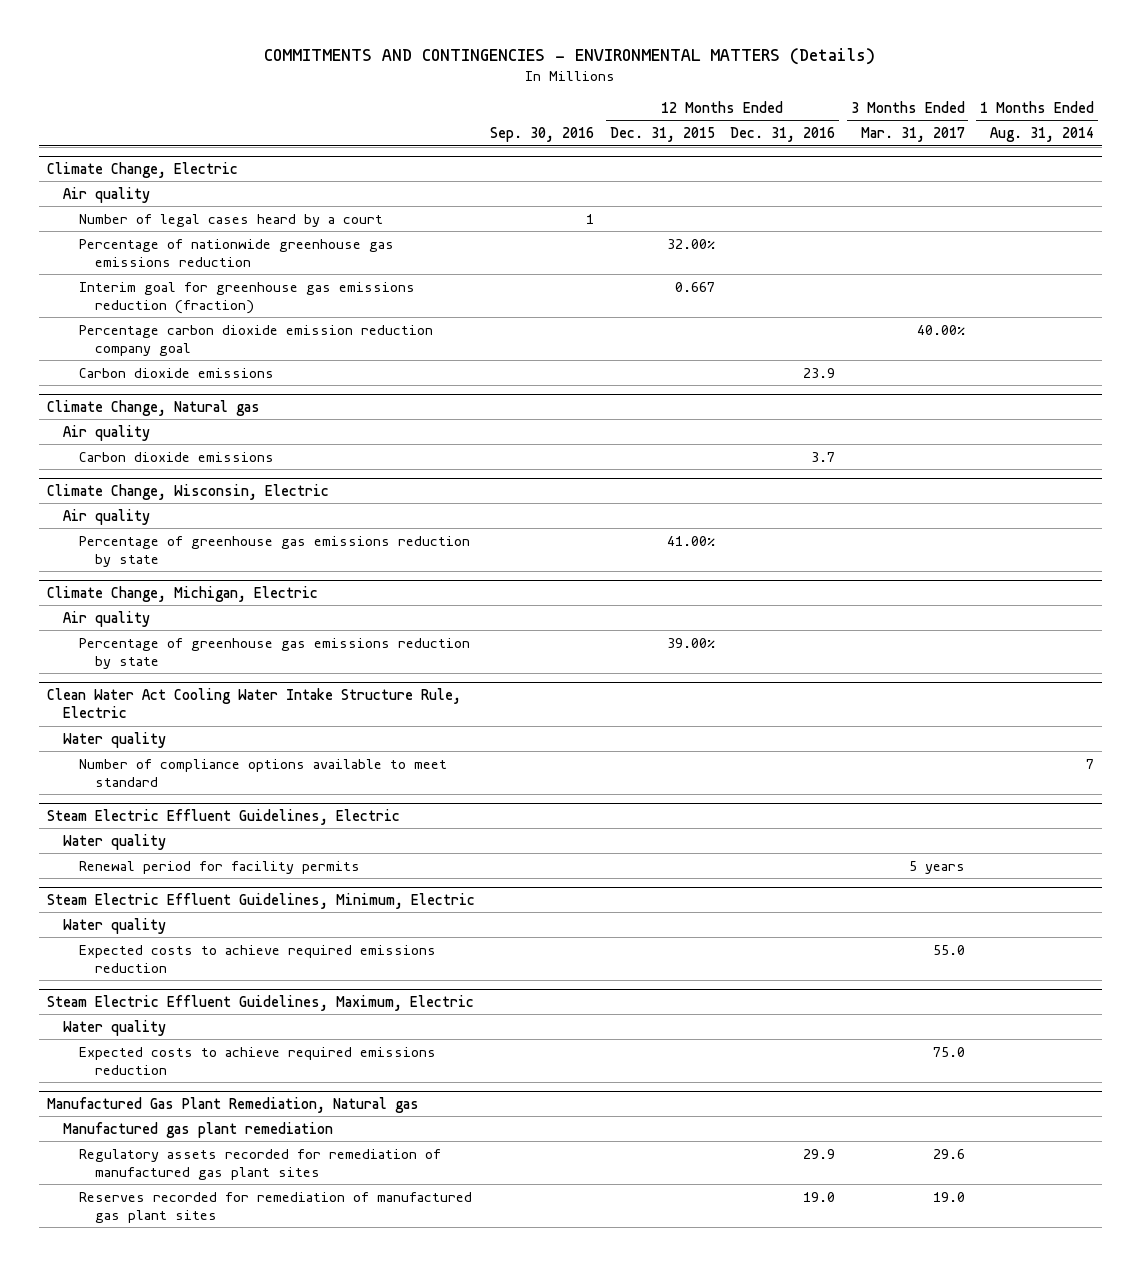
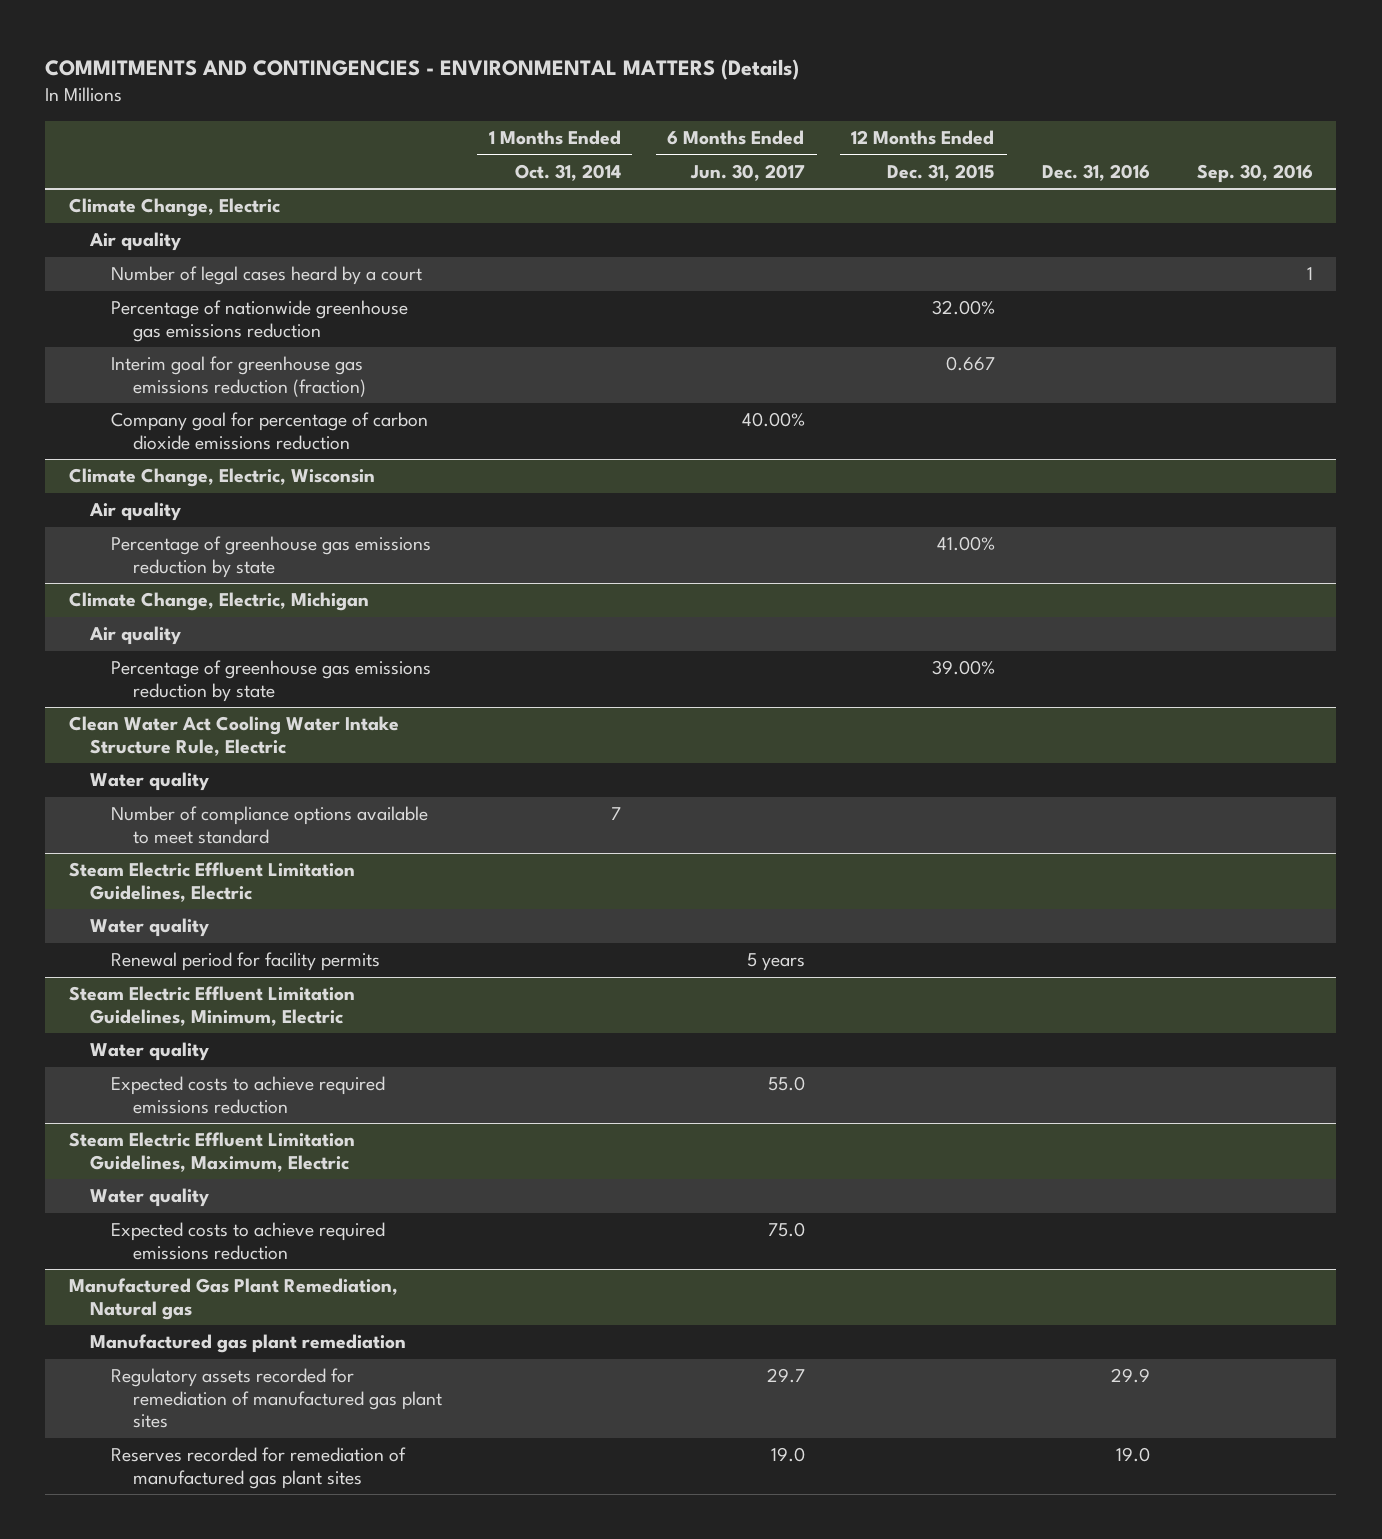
- | Sep. 30, 2016 | 12 Months Ended Dec. 31, 2015 | 12 Months Ended Dec. 31, 2016 | 3 Months Ended Mar. 31, 2017 | 1 Months Ended Aug. 31, 2014
+ | 1 Months Ended Oct. 31, 2014 | 6 Months Ended Jun. 30, 2017 | 12 Months Ended Dec. 31, 2015 | Dec. 31, 2016 | Sep. 30, 2016
@ Climate Change, Electric
- Percentage carbon dioxide emission reduction company goal | | | | 40.00% |
- Carbon dioxide emissions | | | 23.9 | |
- Climate Change, Natural gas
- Air quality
- Carbon dioxide emissions | | | 3.7 | |
- Climate Change, Wisconsin, Electric
@ Climate Change, Electric
+ Company goal for percentage of carbon dioxide emissions reduction | | 40.00% | | |
+ Climate Change, Electric, Wisconsin
- Climate Change, Michigan, Electric
+ Climate Change, Electric, Michigan
- Steam Electric Effluent Guidelines, Electric
+ Steam Electric Effluent Limitation Guidelines, Electric
- Steam Electric Effluent Guidelines, Minimum, Electric
+ Steam Electric Effluent Limitation Guidelines, Minimum, Electric
- Steam Electric Effluent Guidelines, Maximum, Electric
+ Steam Electric Effluent Limitation Guidelines, Maximum, Electric

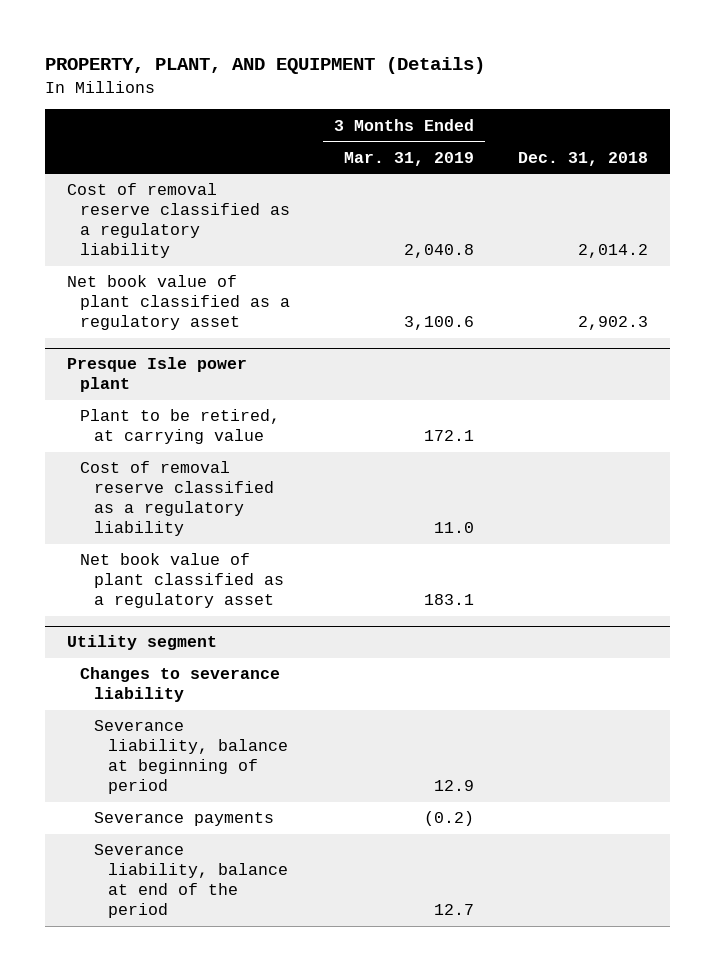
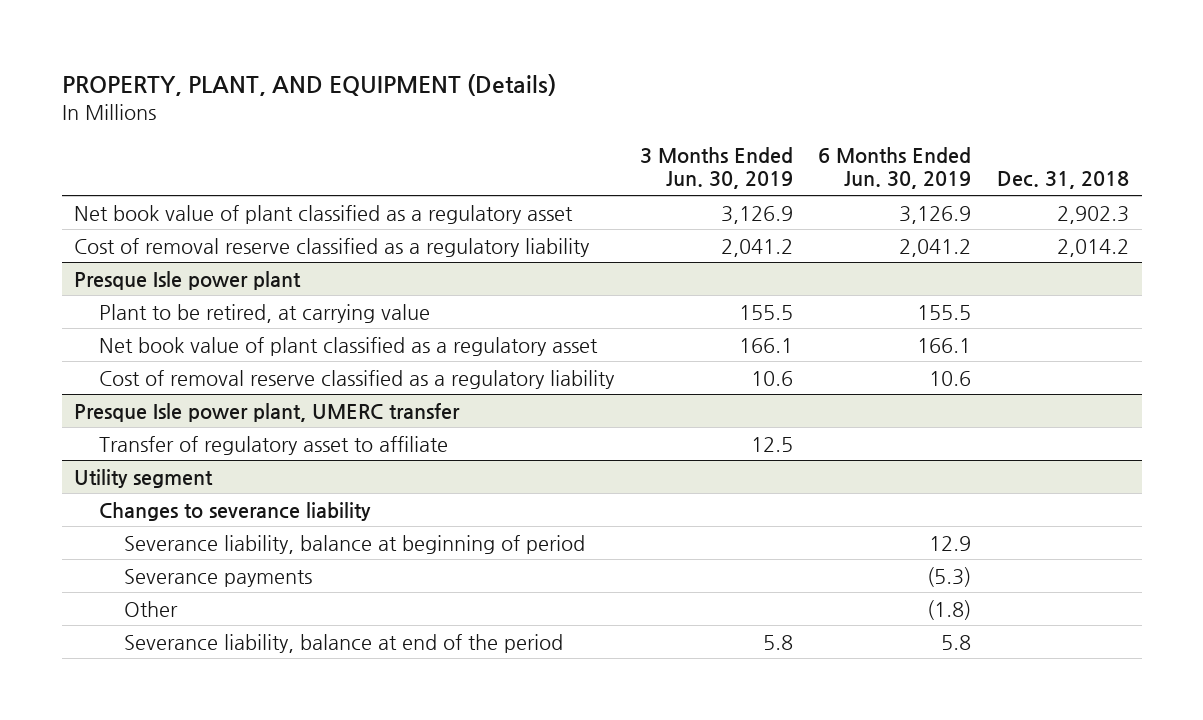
- | 3 Months Ended Mar. 31, 2019 | Dec. 31, 2018
+ | 3 Months Ended Jun. 30, 2019 | 6 Months Ended Jun. 30, 2019 | Dec. 31, 2018
moved down: Cost of removal reserve classified as a regulatory liability | 2,041.2 | 2,041.2 | 2,014.2
@ Presque Isle power plant
moved down: Cost of removal reserve classified as a regulatory liability | 10.6 | 10.6 |
+ Presque Isle power plant, UMERC transfer
+ Transfer of regulatory asset to affiliate | 12.5 | |
@ Utility segment
+ Other | | (1.8) |

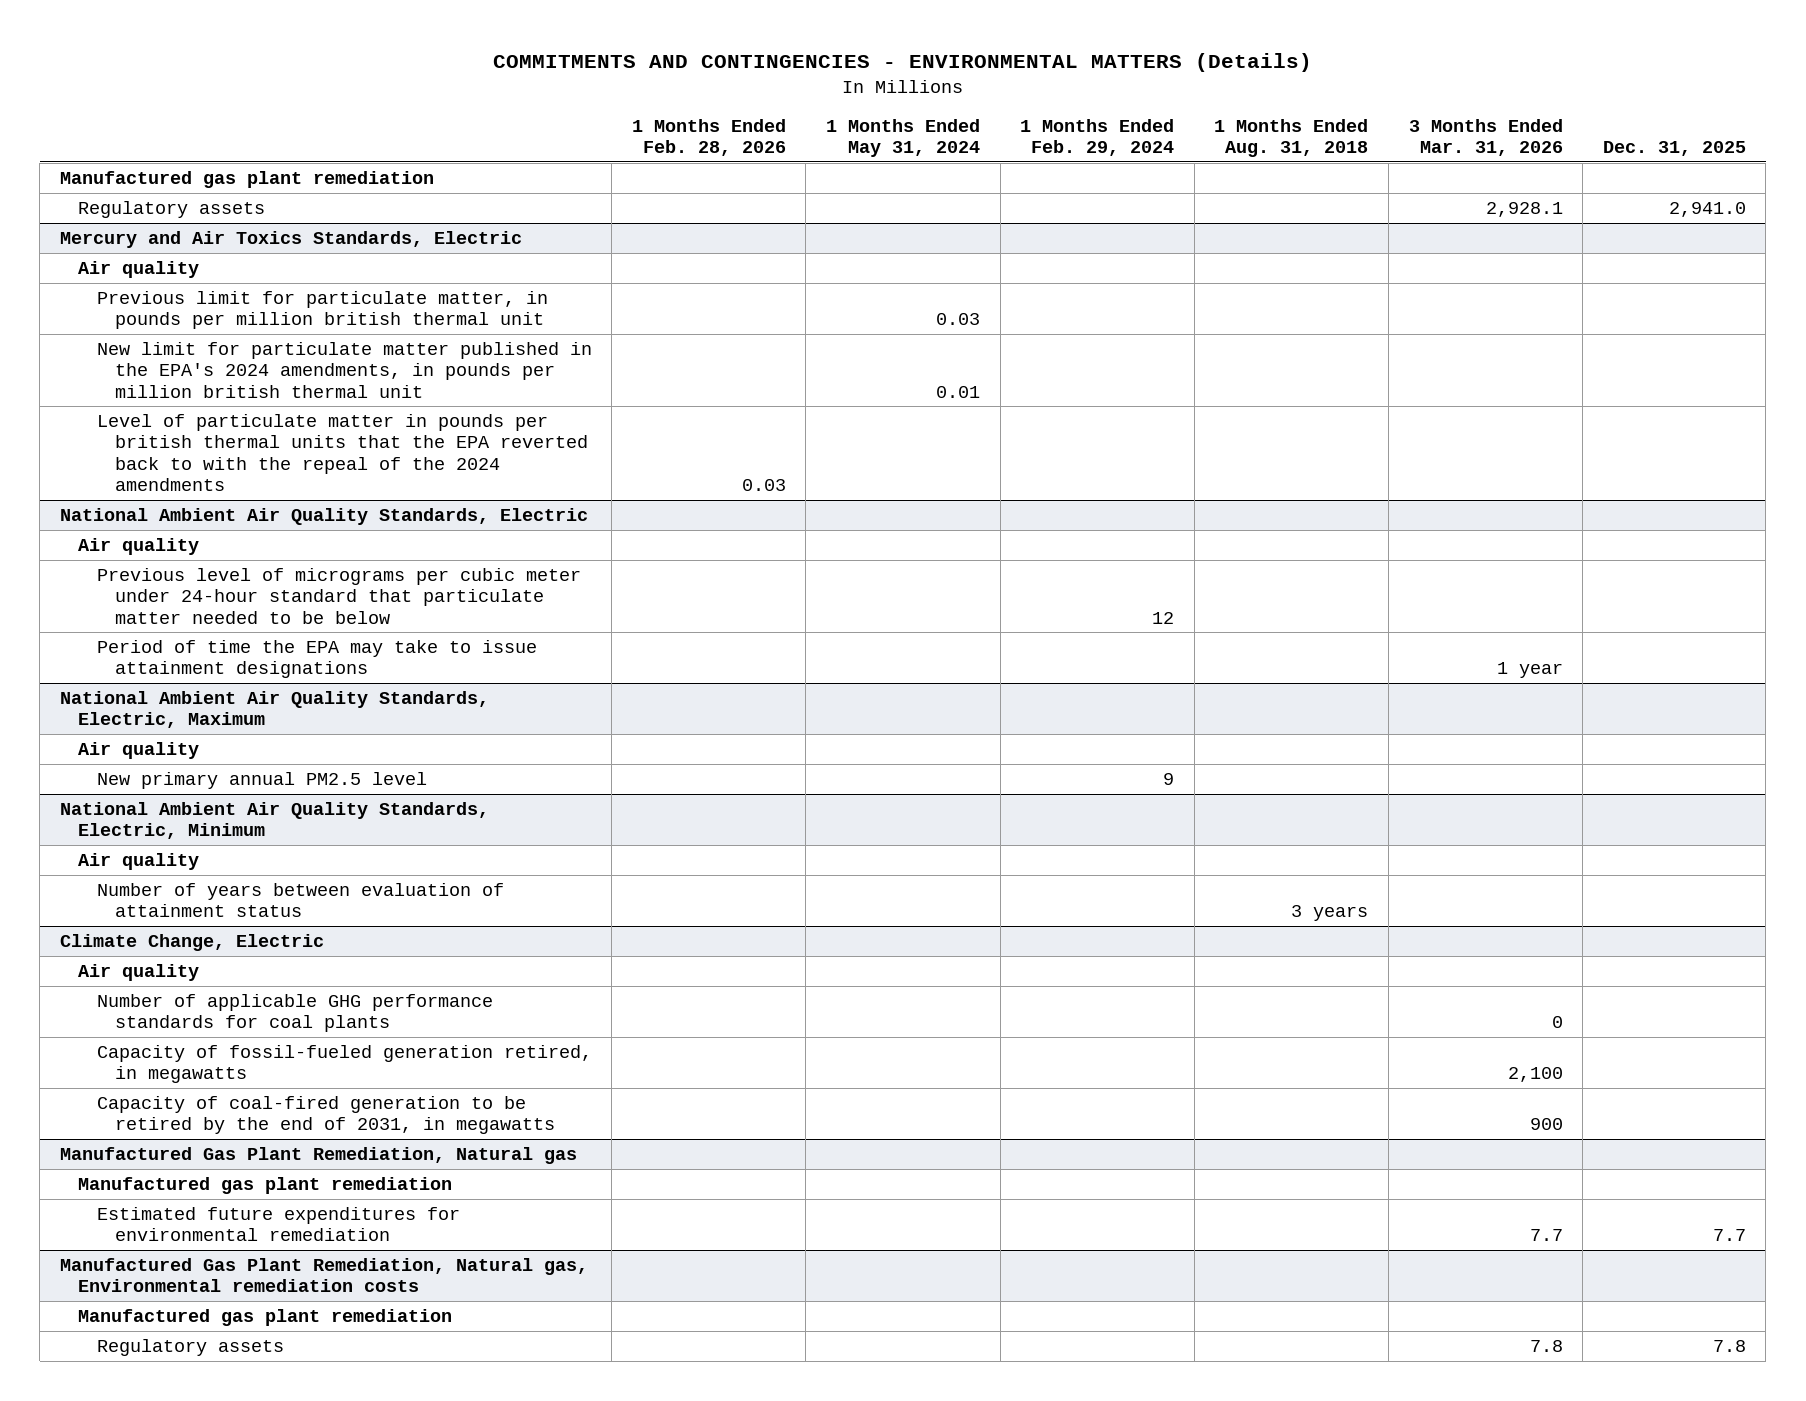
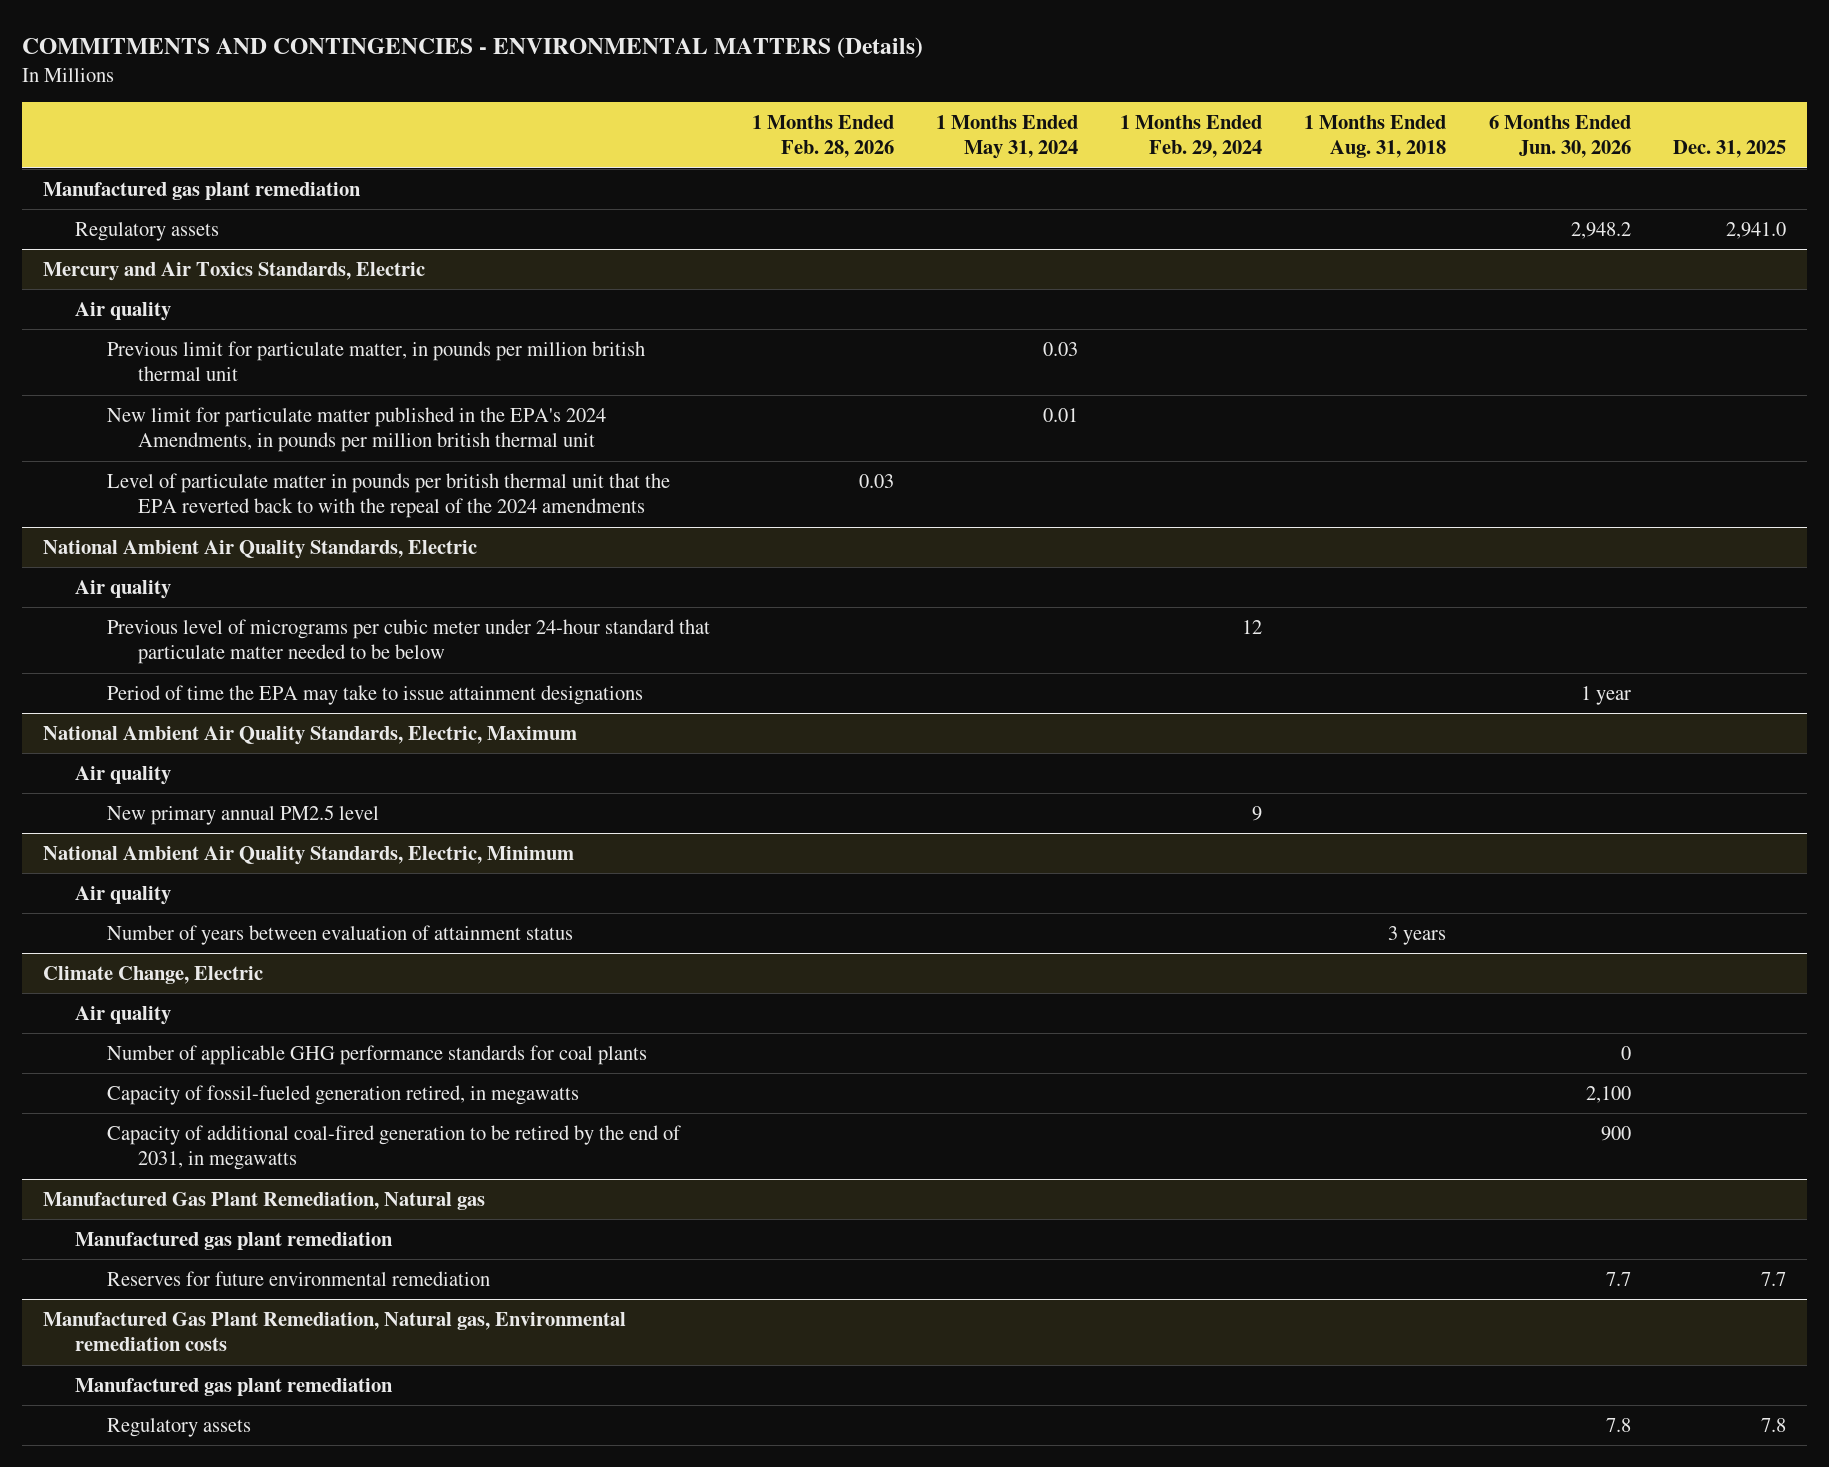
- | 1 Months Ended Feb. 28, 2026 | 1 Months Ended May 31, 2024 | 1 Months Ended Feb. 29, 2024 | 1 Months Ended Aug. 31, 2018 | 3 Months Ended Mar. 31, 2026 | Dec. 31, 2025
+ | 1 Months Ended Feb. 28, 2026 | 1 Months Ended May 31, 2024 | 1 Months Ended Feb. 29, 2024 | 1 Months Ended Aug. 31, 2018 | 6 Months Ended Jun. 30, 2026 | Dec. 31, 2025
@ Mercury and Air Toxics Standards, Electric
- New limit for particulate matter published in the EPA's 2024 amendments, in pounds per million british thermal unit | | 0.01 | | | |
- Level of particulate matter in pounds per british thermal units that the EPA reverted back to with the repeal of the 2024 amendments | 0.03 | | | | |
+ New limit for particulate matter published in the EPA's 2024 Amendments, in pounds per million british thermal unit | | 0.01 | | | |
+ Level of particulate matter in pounds per british thermal unit that the EPA reverted back to with the repeal of the 2024 amendments | 0.03 | | | | |
@ Climate Change, Electric
- Capacity of coal-fired generation to be retired by the end of 2031, in megawatts | | | | | 900 |
+ Capacity of additional coal-fired generation to be retired by the end of 2031, in megawatts | | | | | 900 |
@ Manufactured Gas Plant Remediation, Natural gas
- Estimated future expenditures for environmental remediation | | | | | 7.7 | 7.7
+ Reserves for future environmental remediation | | | | | 7.7 | 7.7

